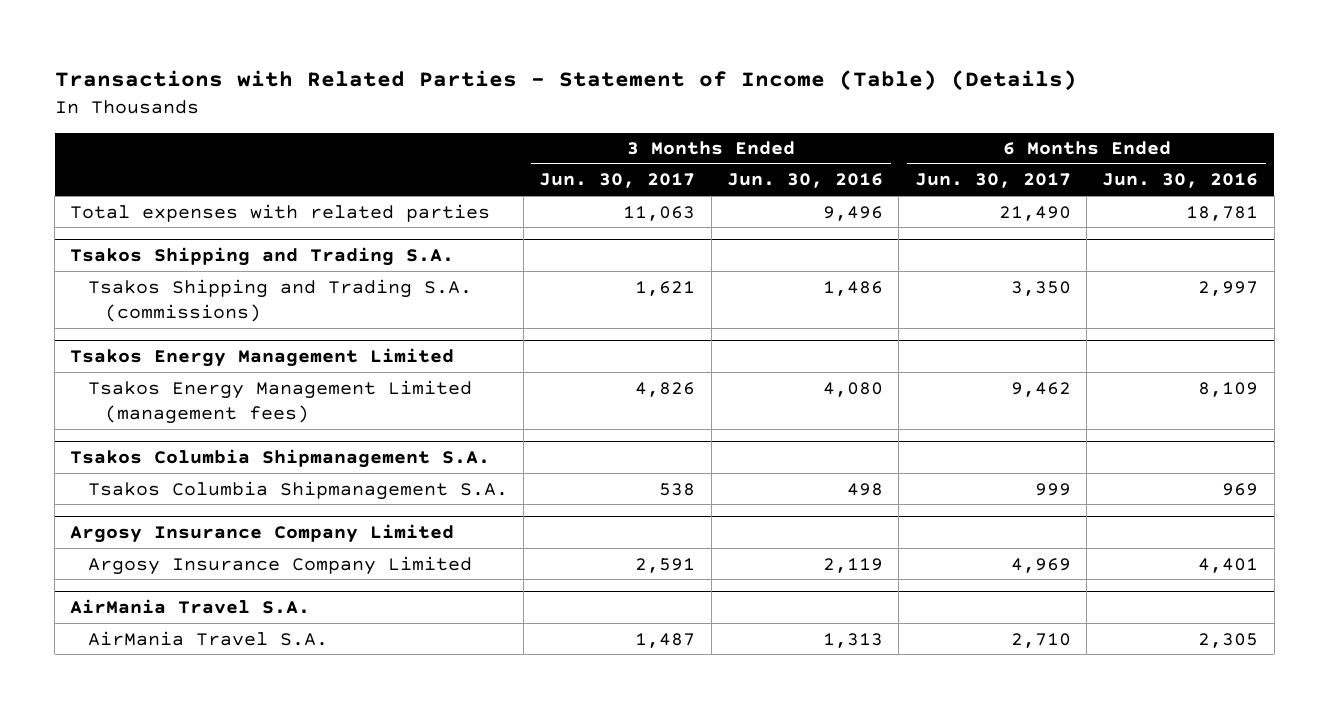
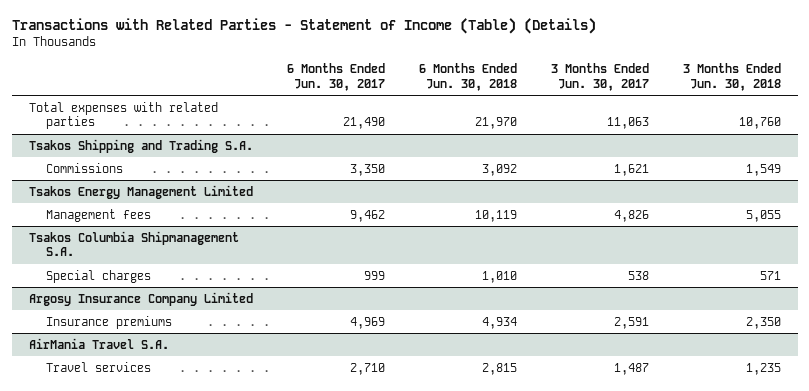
- | 3 Months Ended Jun. 30, 2017 | 3 Months Ended Jun. 30, 2016 | 6 Months Ended Jun. 30, 2017 | 6 Months Ended Jun. 30, 2016
+ | 6 Months Ended Jun. 30, 2017 | 6 Months Ended Jun. 30, 2018 | 3 Months Ended Jun. 30, 2017 | 3 Months Ended Jun. 30, 2018
@ Tsakos Shipping and Trading S.A.
- Tsakos Shipping and Trading S.A. (commissions) | 1,621 | 1,486 | 3,350 | 2,997
+ Commissions | 3,350 | 3,092 | 1,621 | 1,549
@ Tsakos Energy Management Limited
- Tsakos Energy Management Limited (management fees) | 4,826 | 4,080 | 9,462 | 8,109
+ Management fees | 9,462 | 10,119 | 4,826 | 5,055
@ Tsakos Columbia Shipmanagement S.A.
- Tsakos Columbia Shipmanagement S.A. | 538 | 498 | 999 | 969
+ Special charges | 999 | 1,010 | 538 | 571
@ Argosy Insurance Company Limited
- Argosy Insurance Company Limited | 2,591 | 2,119 | 4,969 | 4,401
+ Insurance premiums | 4,969 | 4,934 | 2,591 | 2,350
@ AirMania Travel S.A.
- AirMania Travel S.A. | 1,487 | 1,313 | 2,710 | 2,305
+ Travel services | 2,710 | 2,815 | 1,487 | 1,235

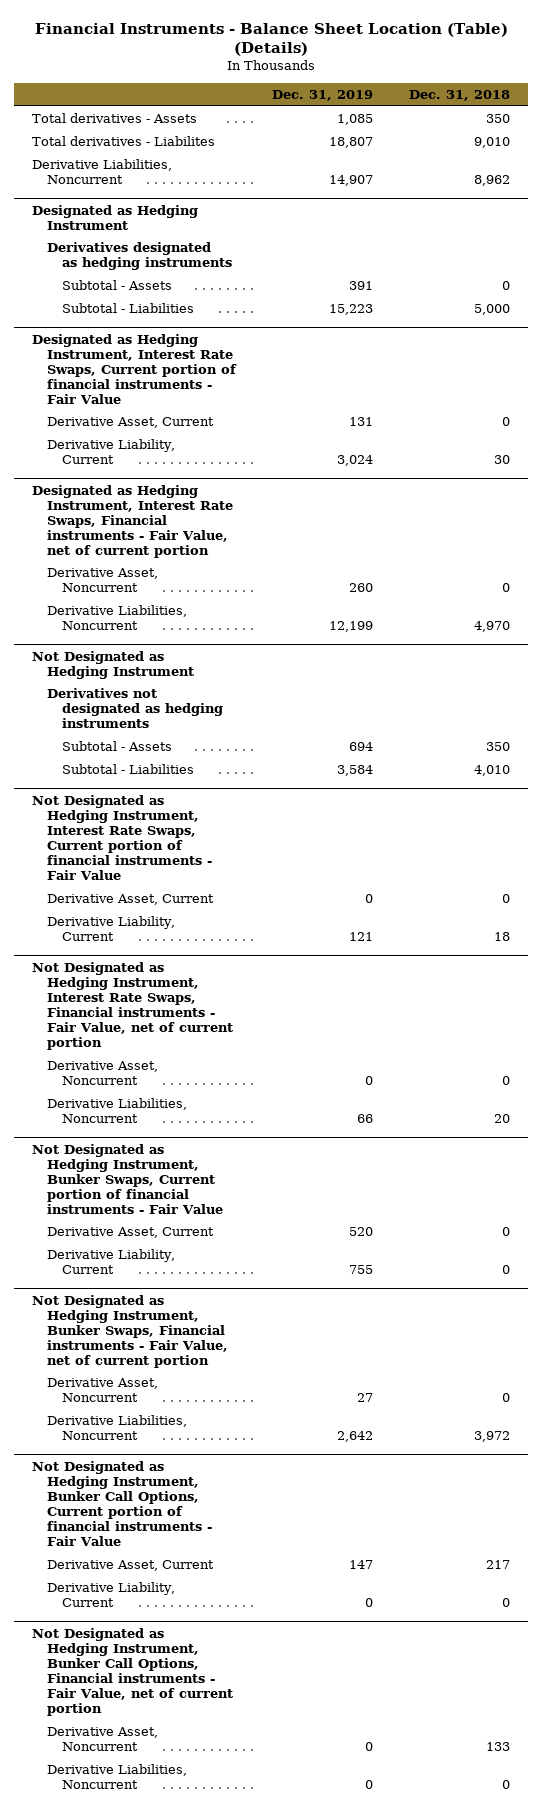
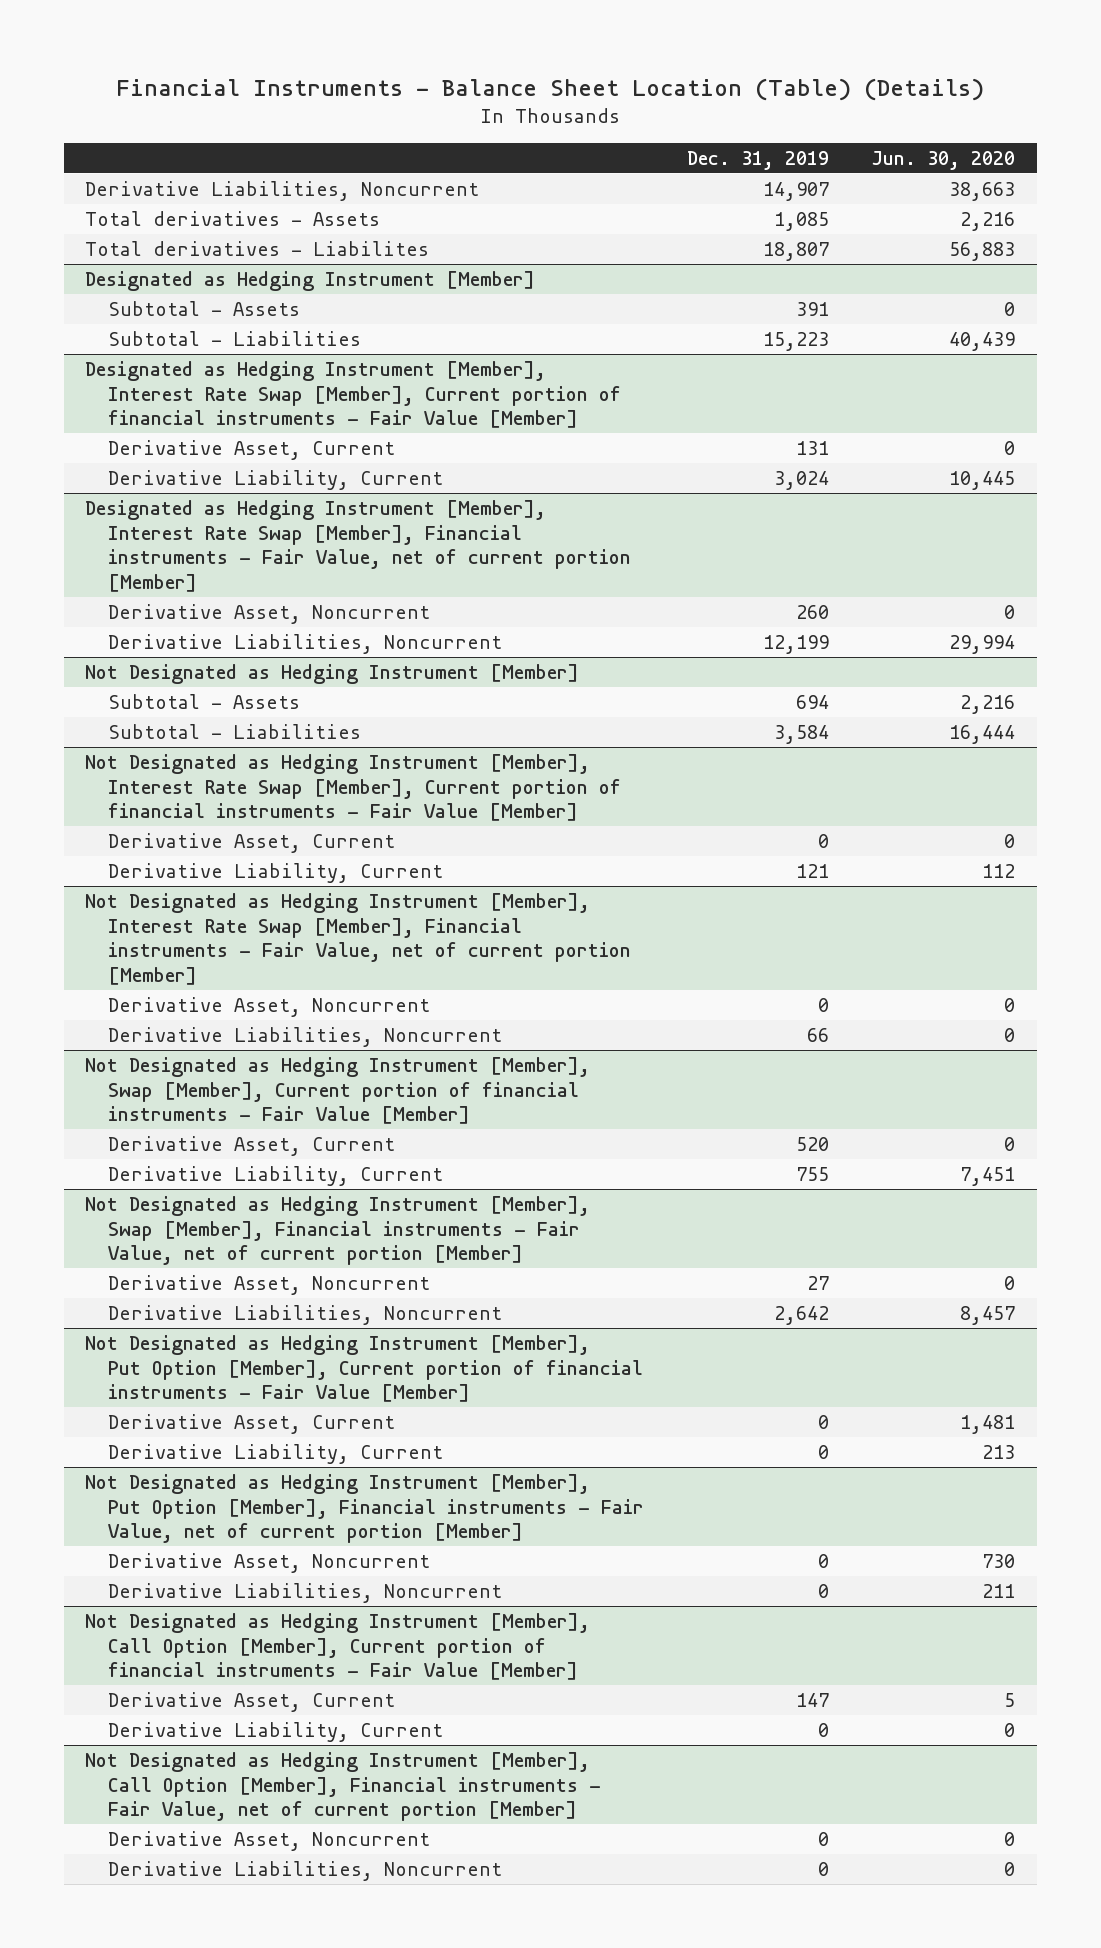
- | Dec. 31, 2019 | Dec. 31, 2018
+ | Dec. 31, 2019 | Jun. 30, 2020
moved up: Derivative Liabilities, Noncurrent | 14,907 | 38,663
- Designated as Hedging Instrument
- Derivatives designated as hedging instruments
+ Designated as Hedging Instrument [Member]
- Designated as Hedging Instrument, Interest Rate Swaps, Current portion of financial instruments - Fair Value
+ Designated as Hedging Instrument [Member], Interest Rate Swap [Member], Current portion of financial instruments - Fair Value [Member]
- Designated as Hedging Instrument, Interest Rate Swaps, Financial instruments - Fair Value, net of current portion
+ Designated as Hedging Instrument [Member], Interest Rate Swap [Member], Financial instruments - Fair Value, net of current portion [Member]
- Not Designated as Hedging Instrument
- Derivatives not designated as hedging instruments
+ Not Designated as Hedging Instrument [Member]
- Not Designated as Hedging Instrument, Interest Rate Swaps, Current portion of financial instruments - Fair Value
+ Not Designated as Hedging Instrument [Member], Interest Rate Swap [Member], Current portion of financial instruments - Fair Value [Member]
- Not Designated as Hedging Instrument, Interest Rate Swaps, Financial instruments - Fair Value, net of current portion
+ Not Designated as Hedging Instrument [Member], Interest Rate Swap [Member], Financial instruments - Fair Value, net of current portion [Member]
- Not Designated as Hedging Instrument, Bunker Swaps, Current portion of financial instruments - Fair Value
+ Not Designated as Hedging Instrument [Member], Swap [Member], Current portion of financial instruments - Fair Value [Member]
- Not Designated as Hedging Instrument, Bunker Swaps, Financial instruments - Fair Value, net of current portion
+ Not Designated as Hedging Instrument [Member], Swap [Member], Financial instruments - Fair Value, net of current portion [Member]
- Not Designated as Hedging Instrument, Bunker Call Options, Current portion of financial instruments - Fair Value
+ Not Designated as Hedging Instrument [Member], Put Option [Member], Current portion of financial instruments - Fair Value [Member]
+ Derivative Asset, Current | 0 | 1,481
+ Derivative Liability, Current | 0 | 213
+ Not Designated as Hedging Instrument [Member], Put Option [Member], Financial instruments - Fair Value, net of current portion [Member]
+ Derivative Asset, Noncurrent | 0 | 730
+ Derivative Liabilities, Noncurrent | 0 | 211
+ Not Designated as Hedging Instrument [Member], Call Option [Member], Current portion of financial instruments - Fair Value [Member]
- Not Designated as Hedging Instrument, Bunker Call Options, Financial instruments - Fair Value, net of current portion
+ Not Designated as Hedging Instrument [Member], Call Option [Member], Financial instruments - Fair Value, net of current portion [Member]

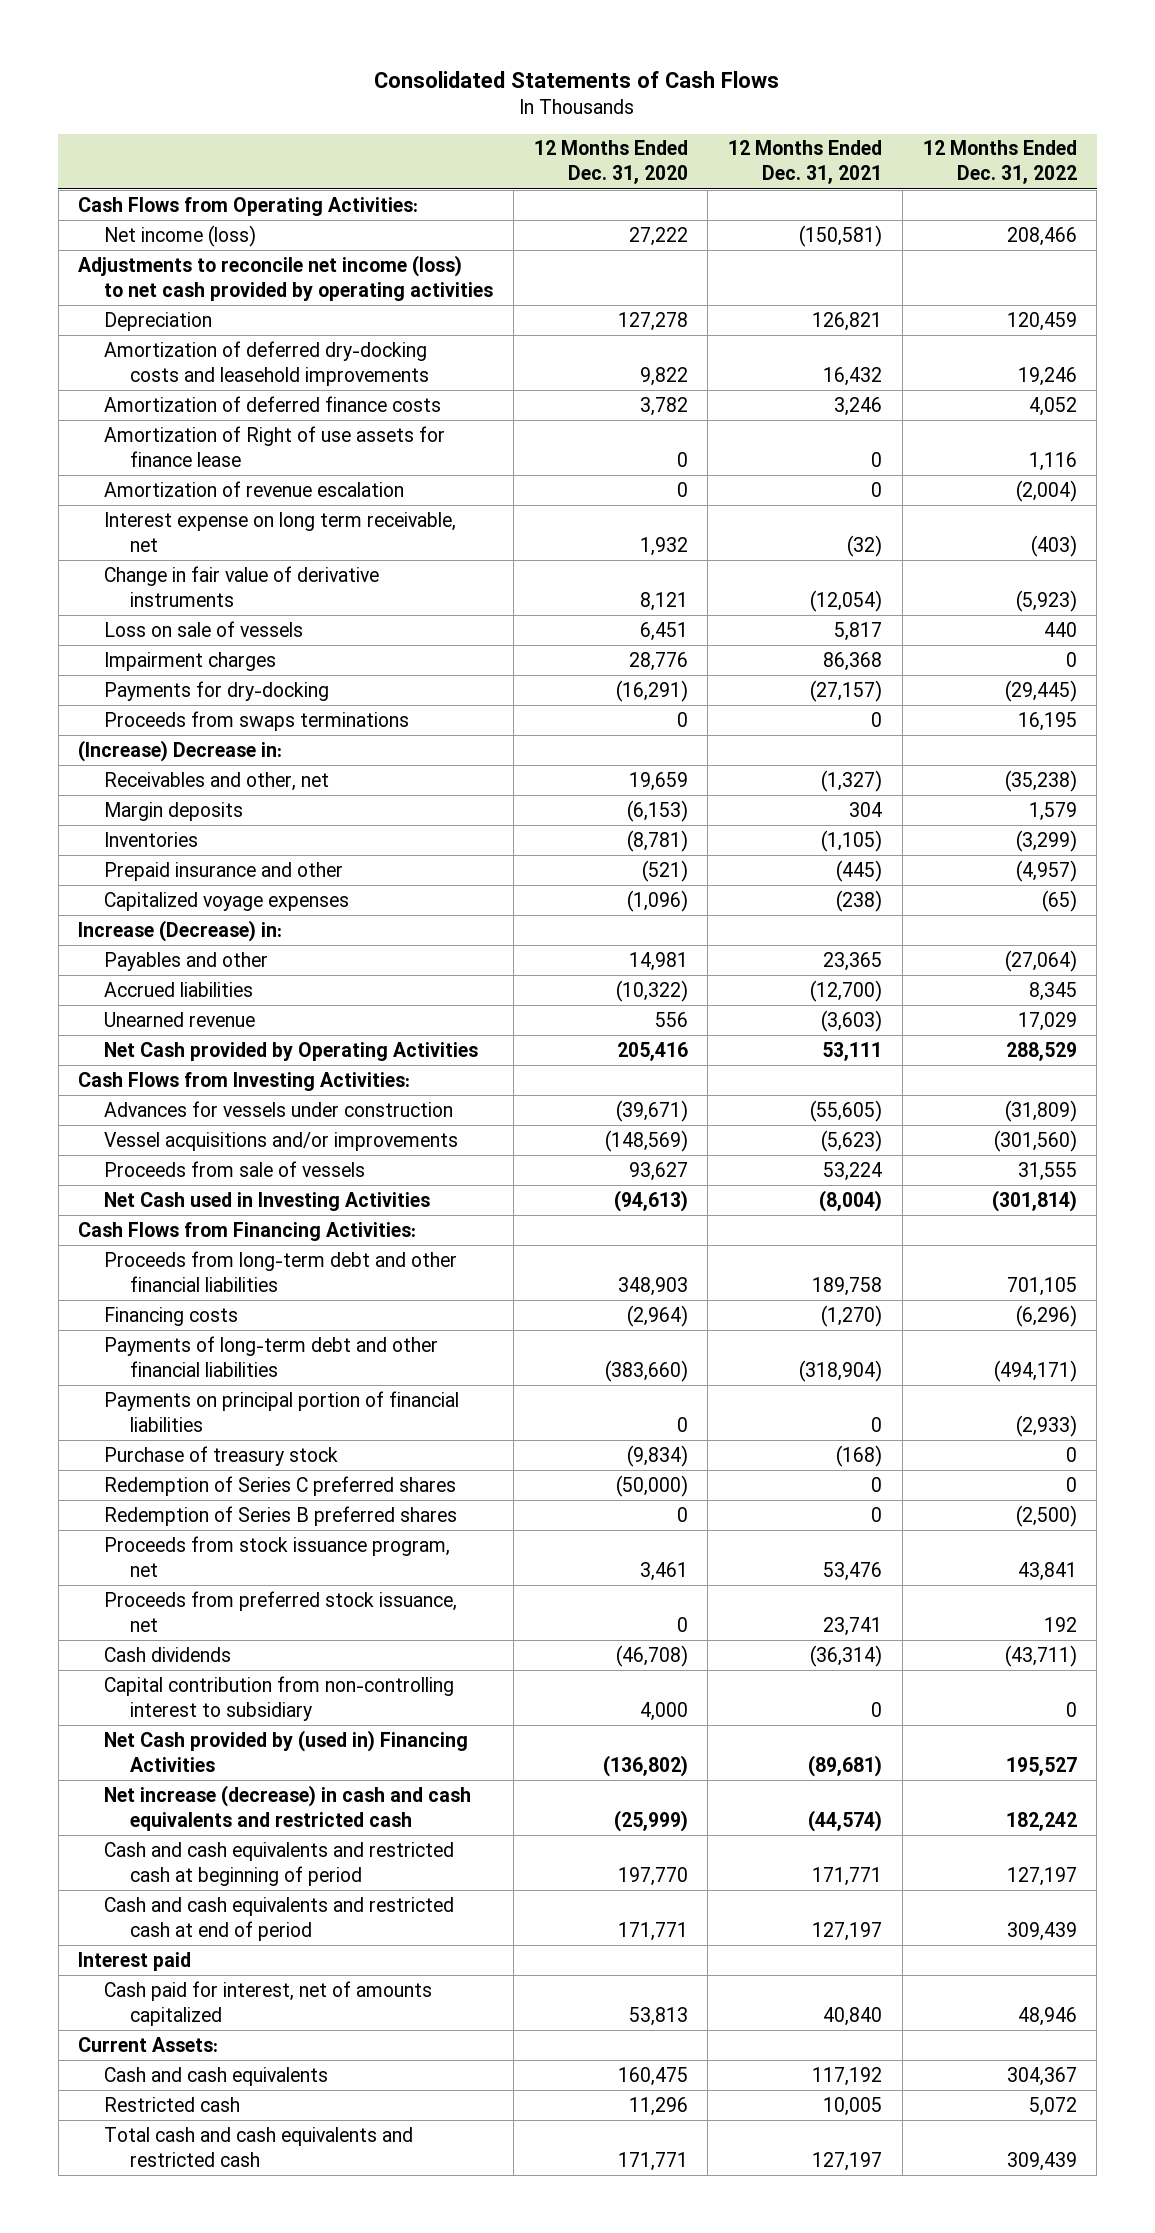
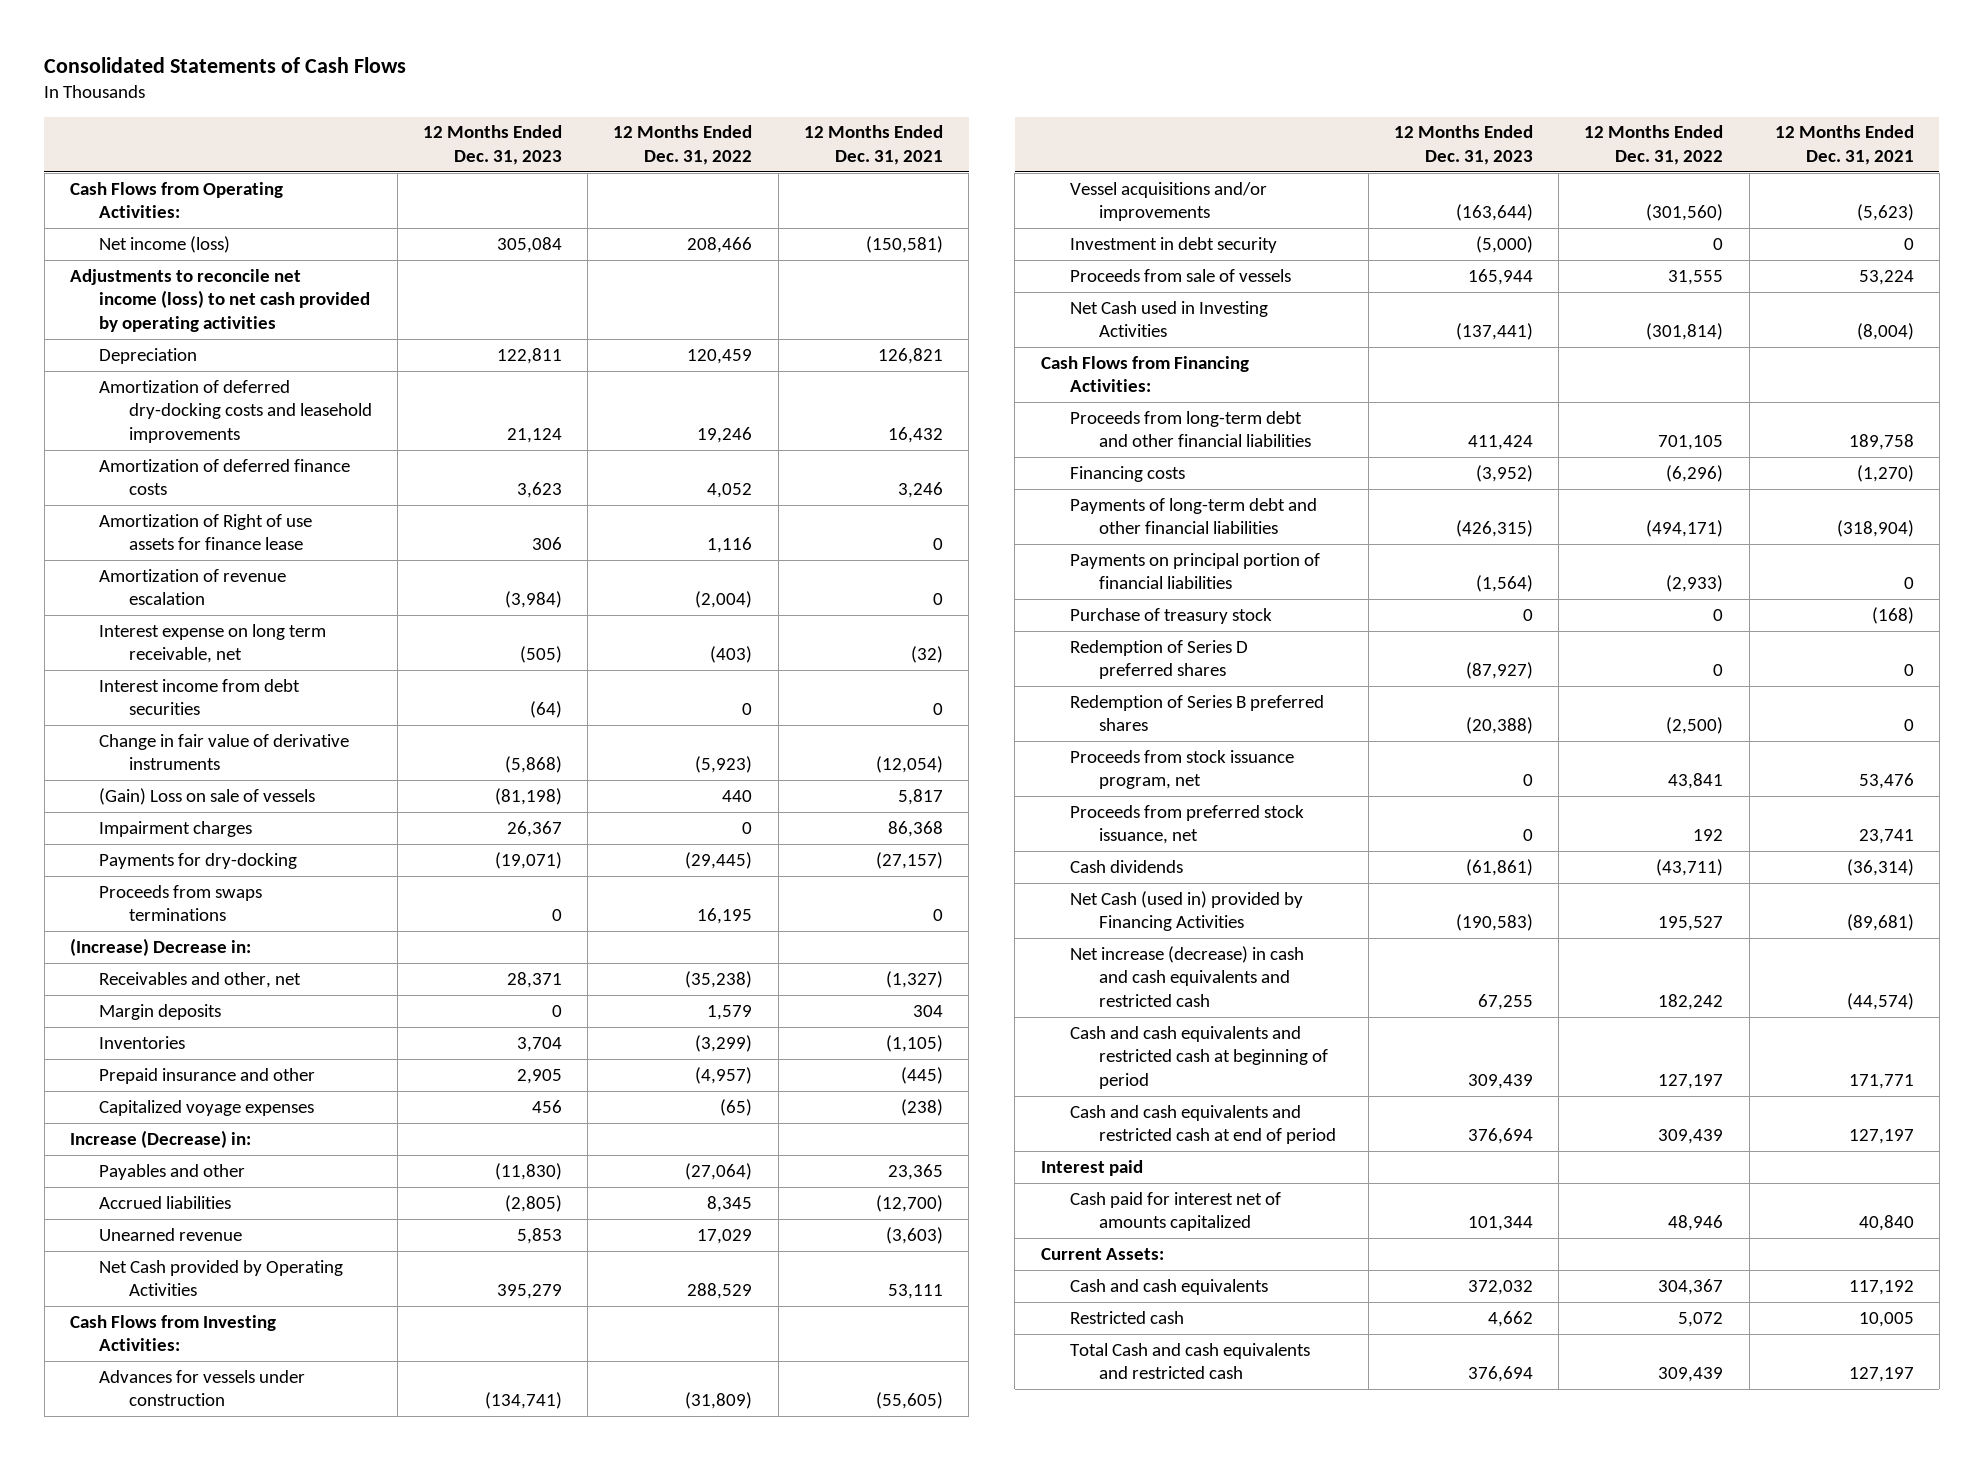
- | 12 Months Ended Dec. 31, 2020 | 12 Months Ended Dec. 31, 2021 | 12 Months Ended Dec. 31, 2022
+ | 12 Months Ended Dec. 31, 2023 | 12 Months Ended Dec. 31, 2022 | 12 Months Ended Dec. 31, 2021
+ Interest income from debt securities | (64) | 0 | 0
- Loss on sale of vessels | 6,451 | 5,817 | 440
+ (Gain) Loss on sale of vessels | (81,198) | 440 | 5,817
+ Investment in debt security | (5,000) | 0 | 0
- Redemption of Series C preferred shares | (50,000) | 0 | 0
+ Redemption of Series D preferred shares | (87,927) | 0 | 0
- Capital contribution from non-controlling interest to subsidiary | 4,000 | 0 | 0
- Net Cash provided by (used in) Financing Activities | (136,802) | (89,681) | 195,527
+ Net Cash (used in) provided by Financing Activities | (190,583) | 195,527 | (89,681)
- Cash paid for interest, net of amounts capitalized | 53,813 | 40,840 | 48,946
+ Cash paid for interest net of amounts capitalized | 101,344 | 48,946 | 40,840
- Total cash and cash equivalents and restricted cash | 171,771 | 127,197 | 309,439
+ Total Cash and cash equivalents and restricted cash | 376,694 | 309,439 | 127,197

